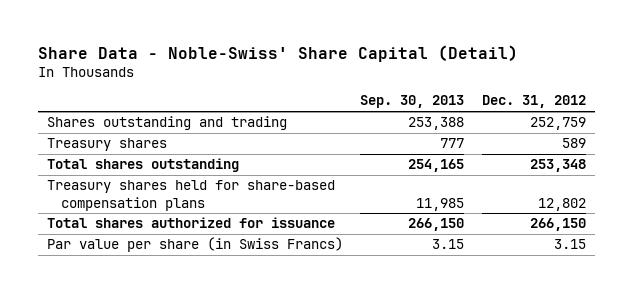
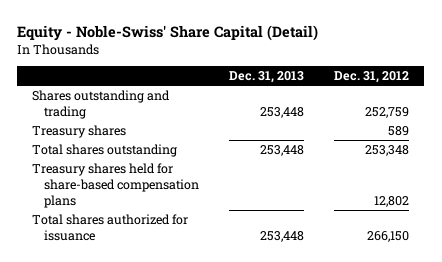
- Share Data - Noble-Swiss' Share Capital (Detail)
+ Equity - Noble-Swiss' Share Capital (Detail)
- | Sep. 30, 2013 | Dec. 31, 2012
+ | Dec. 31, 2013 | Dec. 31, 2012
- Par value per share (in Swiss Francs) | 3.15 | 3.15

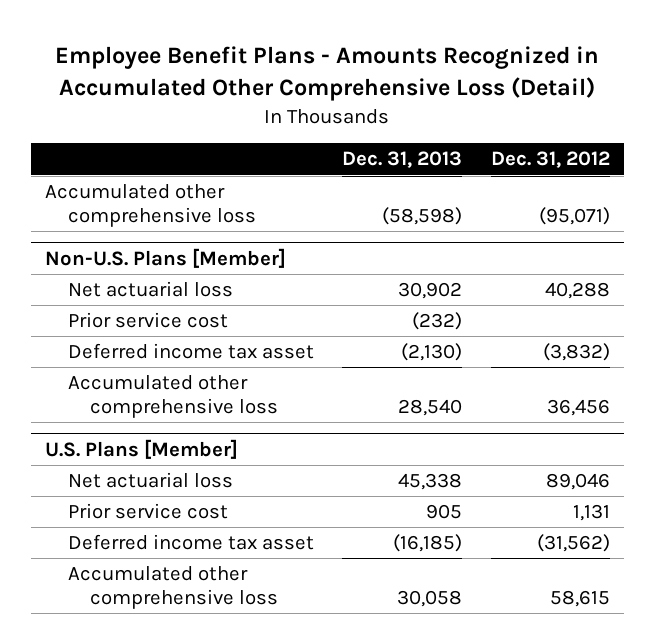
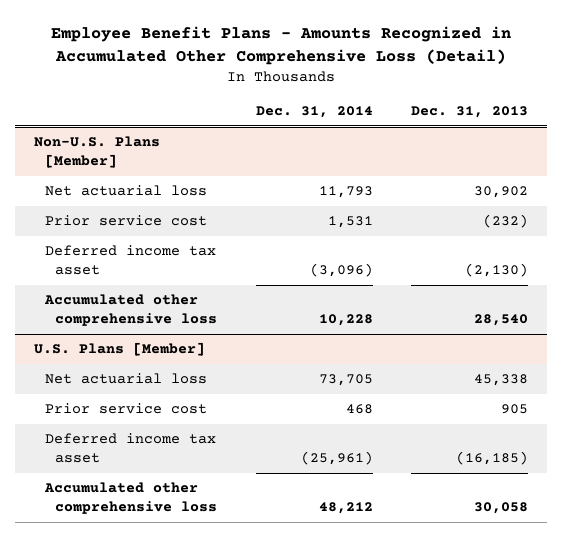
- | Dec. 31, 2013 | Dec. 31, 2012
+ | Dec. 31, 2014 | Dec. 31, 2013
- Accumulated other comprehensive loss | (58,598) | (95,071)

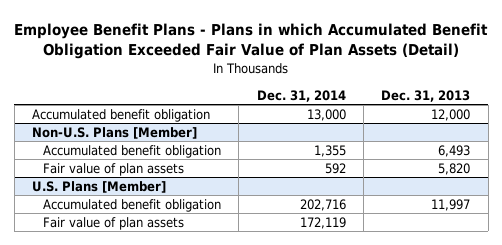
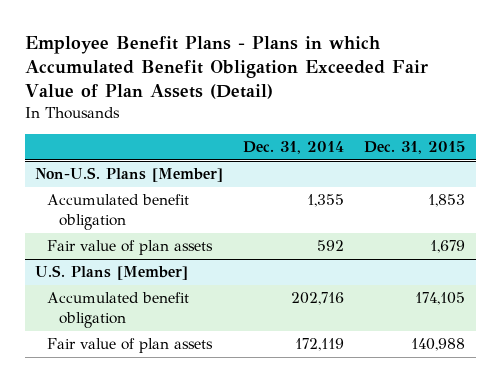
- | Dec. 31, 2014 | Dec. 31, 2013
+ | Dec. 31, 2014 | Dec. 31, 2015
- Accumulated benefit obligation | 13,000 | 12,000

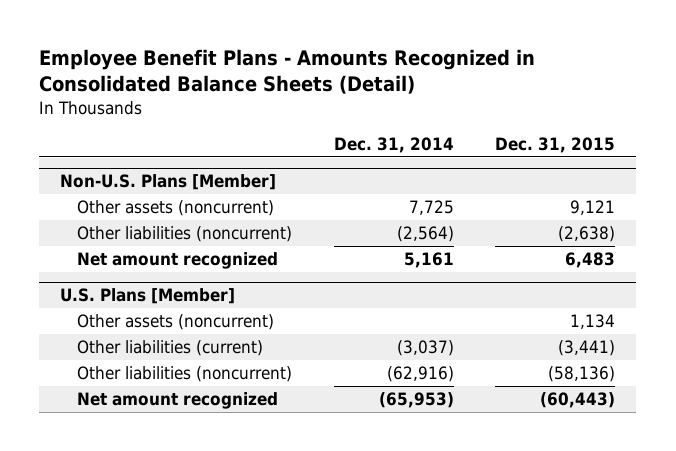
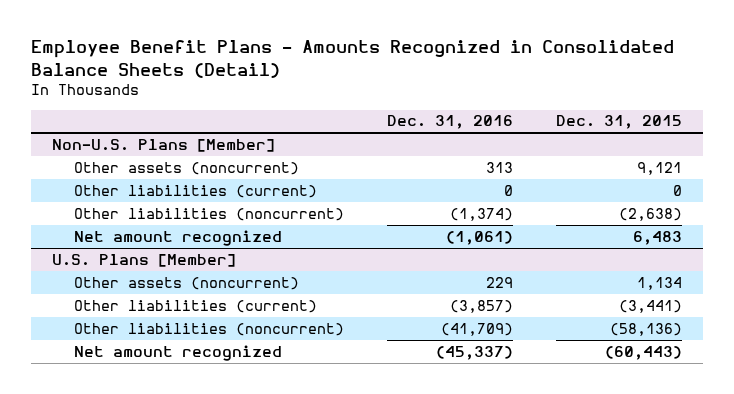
- | Dec. 31, 2014 | Dec. 31, 2015
+ | Dec. 31, 2016 | Dec. 31, 2015
@ Non-U.S. Plans [Member]
+ Other liabilities (current) | 0 | 0

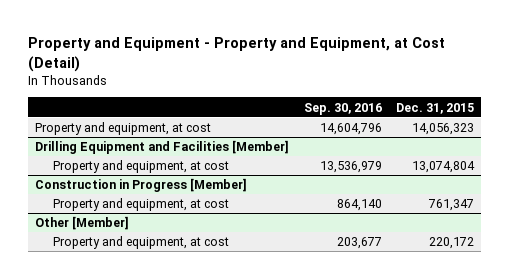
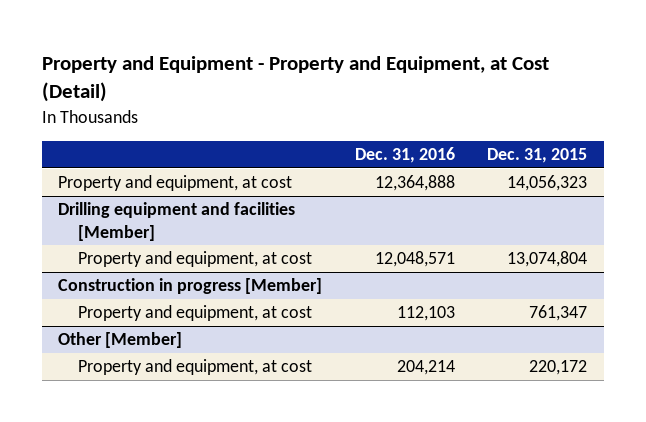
- | Sep. 30, 2016 | Dec. 31, 2015
+ | Dec. 31, 2016 | Dec. 31, 2015
- Drilling Equipment and Facilities [Member]
+ Drilling equipment and facilities [Member]
- Construction in Progress [Member]
+ Construction in progress [Member]

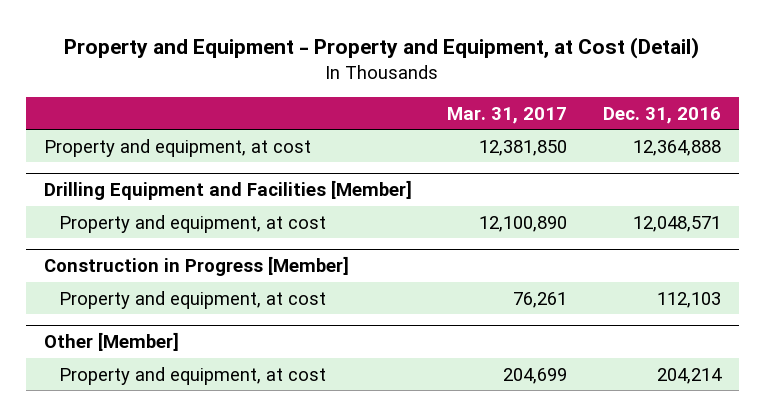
- | Dec. 31, 2016 | Dec. 31, 2015
+ | Mar. 31, 2017 | Dec. 31, 2016
- Drilling equipment and facilities [Member]
+ Drilling Equipment and Facilities [Member]
- Construction in progress [Member]
+ Construction in Progress [Member]

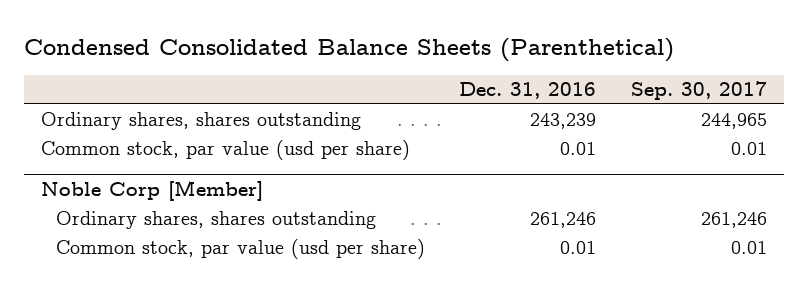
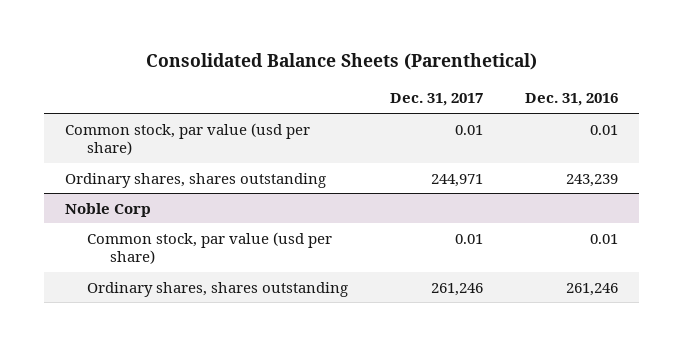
- Condensed Consolidated Balance Sheets (Parenthetical)
+ Consolidated Balance Sheets (Parenthetical)
- | Dec. 31, 2016 | Sep. 30, 2017
+ | Dec. 31, 2017 | Dec. 31, 2016
+ Common stock, par value (usd per share) | 0.01 | 0.01
+ Noble Corp
- Noble Corp [Member]
- Common stock, par value (usd per share) | 0.01 | 0.01

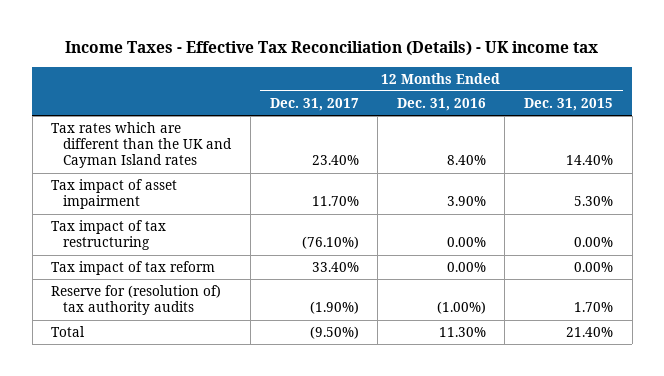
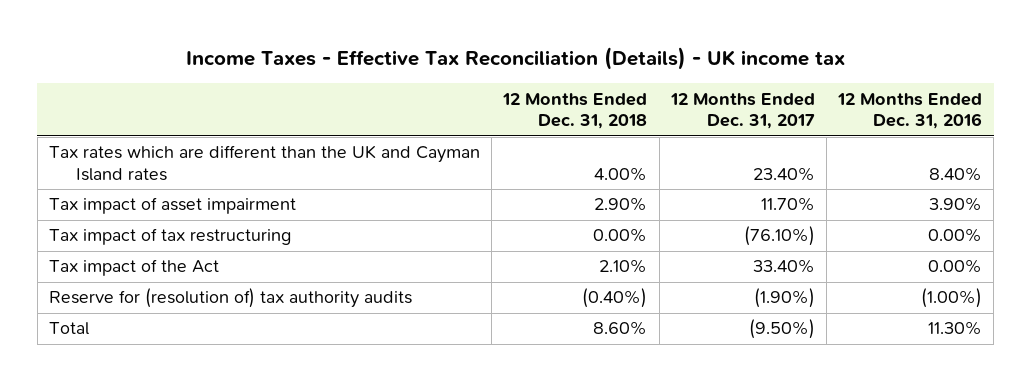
- | 12 Months Ended Dec. 31, 2017 | 12 Months Ended Dec. 31, 2016 | 12 Months Ended Dec. 31, 2015
+ | 12 Months Ended Dec. 31, 2018 | 12 Months Ended Dec. 31, 2017 | 12 Months Ended Dec. 31, 2016
- Tax impact of tax reform | 33.40% | 0.00% | 0.00%
+ Tax impact of the Act | 2.10% | 33.40% | 0.00%

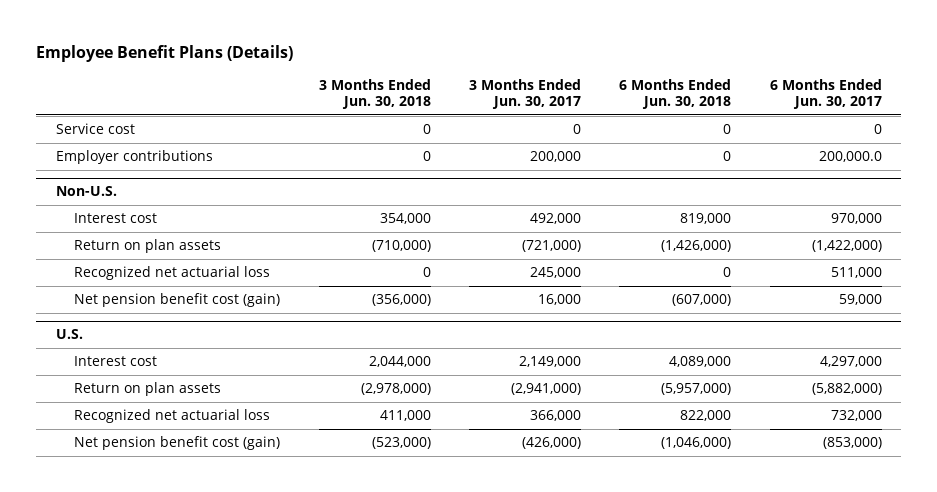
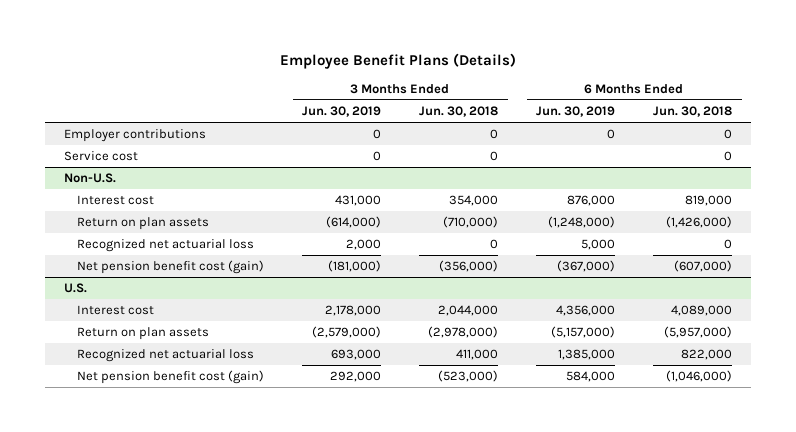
- | 3 Months Ended Jun. 30, 2018 | 3 Months Ended Jun. 30, 2017 | 6 Months Ended Jun. 30, 2018 | 6 Months Ended Jun. 30, 2017
+ | 3 Months Ended Jun. 30, 2019 | 3 Months Ended Jun. 30, 2018 | 6 Months Ended Jun. 30, 2019 | 6 Months Ended Jun. 30, 2018
moved down: Service cost | 0 | 0 | | 0

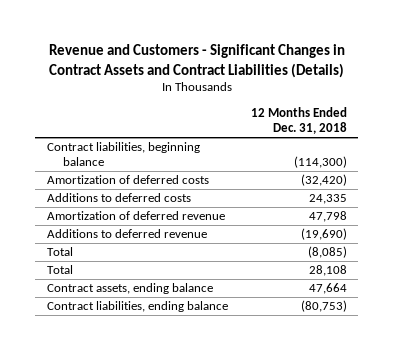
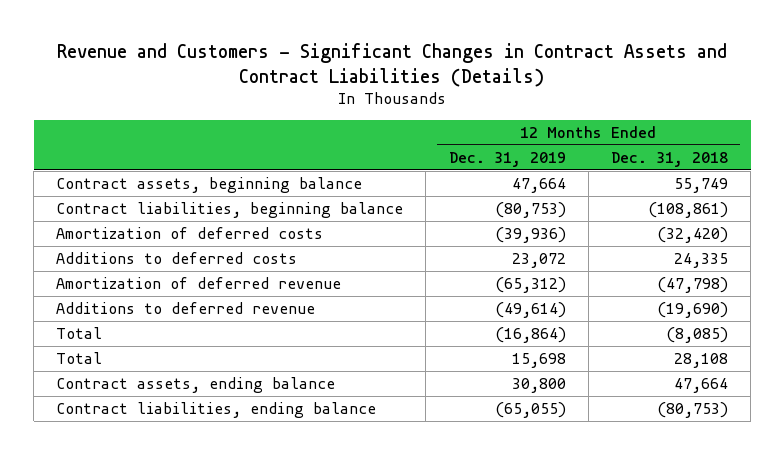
- | 12 Months Ended Dec. 31, 2018
+ | 12 Months Ended Dec. 31, 2019 | 12 Months Ended Dec. 31, 2018
- Contract liabilities, beginning balance | (114,300)
+ Contract assets, beginning balance | 47,664 | 55,749
+ Contract liabilities, beginning balance | (80,753) | (108,861)
- Amortization of deferred revenue | 47,798
+ Amortization of deferred revenue | (65,312) | (47,798)

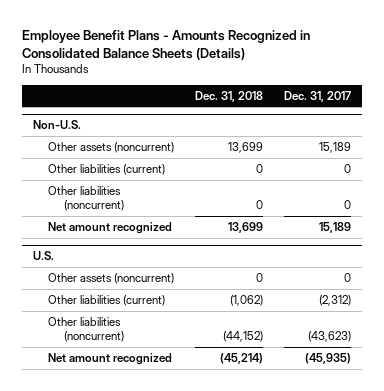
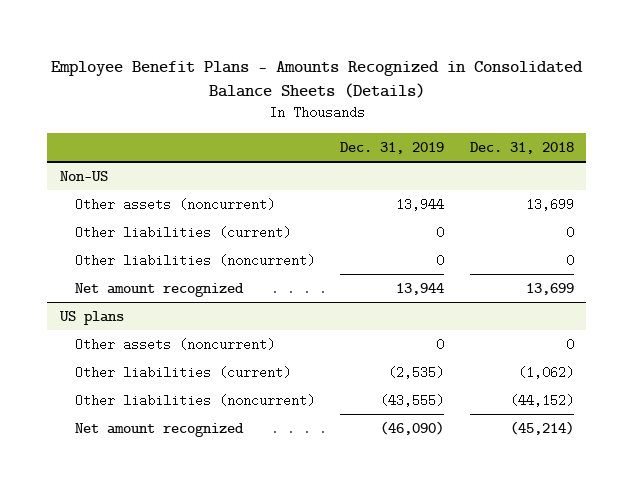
- | Dec. 31, 2018 | Dec. 31, 2017
+ | Dec. 31, 2019 | Dec. 31, 2018
- Non-U.S.
+ Non-US
- U.S.
+ US plans

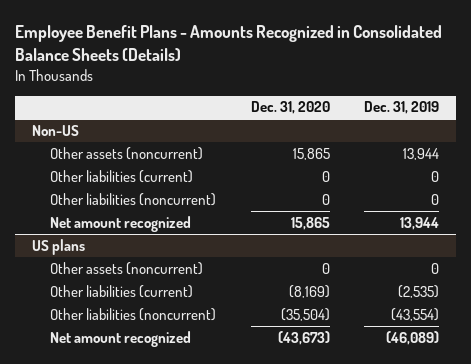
- | Dec. 31, 2019 | Dec. 31, 2018
+ | Dec. 31, 2020 | Dec. 31, 2019
@ US plans
- Other liabilities (noncurrent) | (43,555) | (44,152)
- Net amount recognized | (46,090) | (45,214)
+ Other liabilities (noncurrent) | (35,504) | (43,554)
+ Net amount recognized | (43,673) | (46,089)

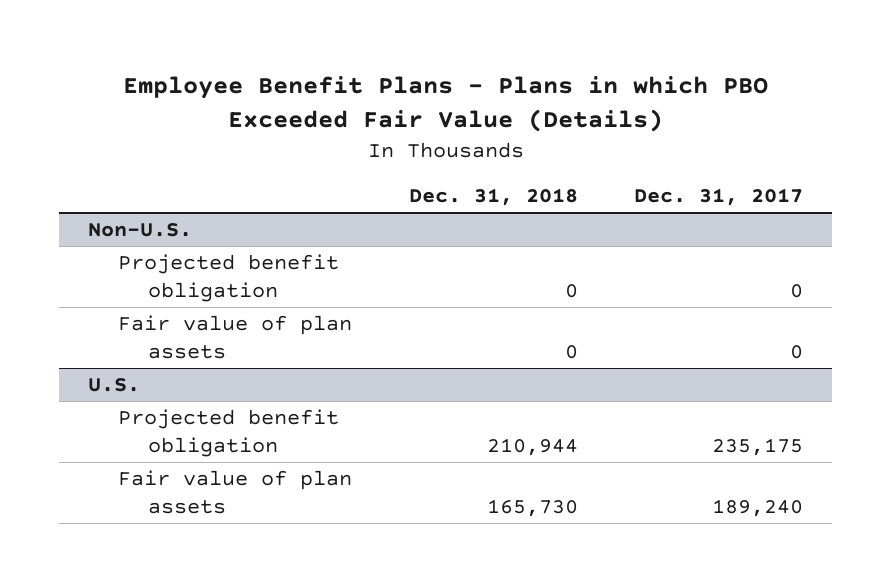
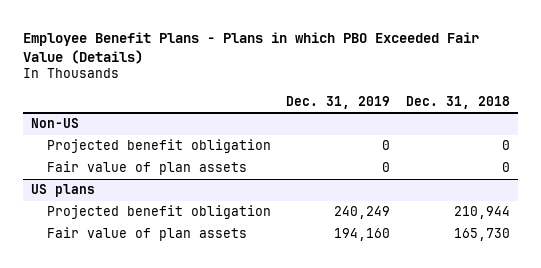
- | Dec. 31, 2018 | Dec. 31, 2017
+ | Dec. 31, 2019 | Dec. 31, 2018
- Non-U.S.
+ Non-US
- U.S.
+ US plans

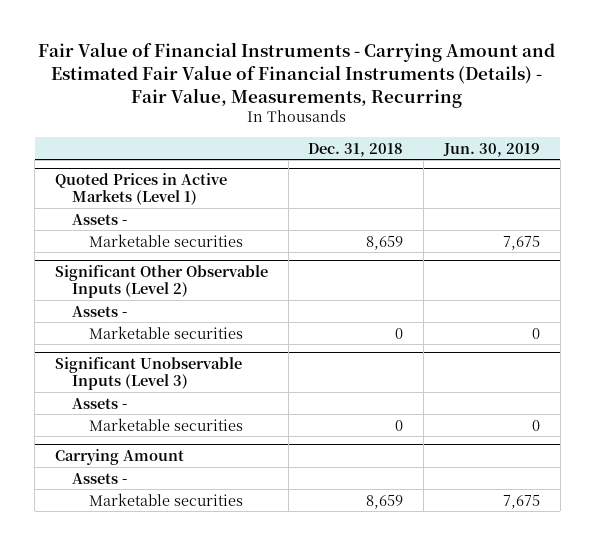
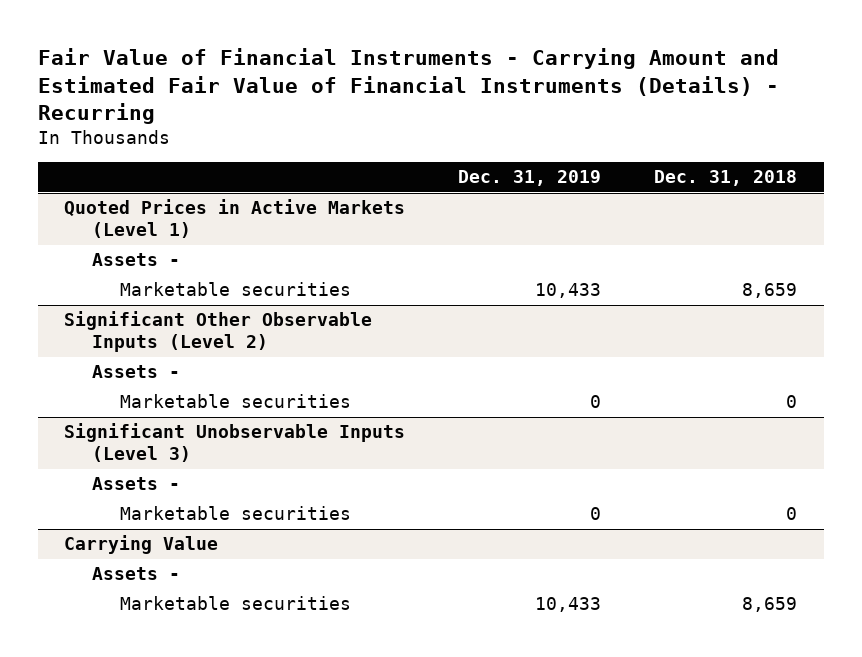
- Fair Value of Financial Instruments - Carrying Amount and Estimated Fair Value of Financial Instruments (Details) - Fair Value, Measurements, Recurring
+ Fair Value of Financial Instruments - Carrying Amount and Estimated Fair Value of Financial Instruments (Details) - Recurring
- | Dec. 31, 2018 | Jun. 30, 2019
+ | Dec. 31, 2019 | Dec. 31, 2018
- Carrying Amount
+ Carrying Value

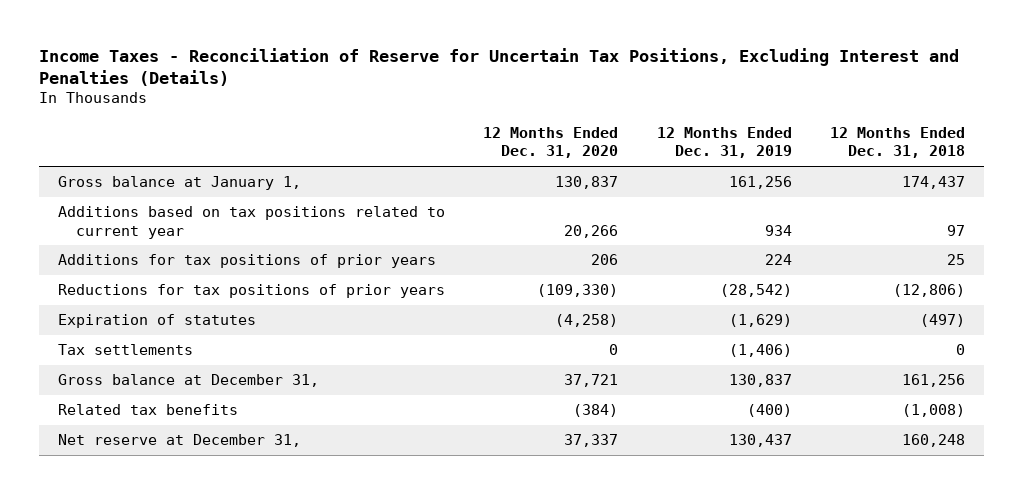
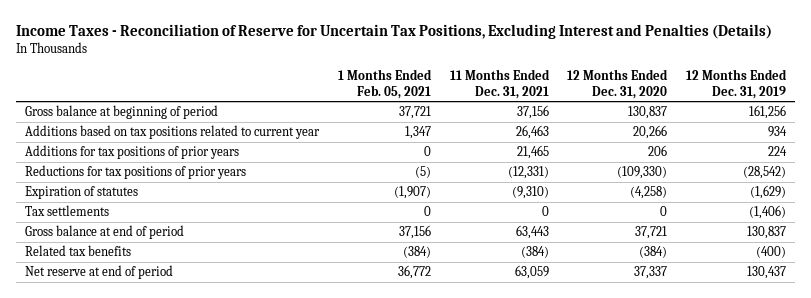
- | 12 Months Ended Dec. 31, 2020 | 12 Months Ended Dec. 31, 2019 | 12 Months Ended Dec. 31, 2018
+ | 1 Months Ended Feb. 05, 2021 | 11 Months Ended Dec. 31, 2021 | 12 Months Ended Dec. 31, 2020 | 12 Months Ended Dec. 31, 2019
- Gross balance at January 1, | 130,837 | 161,256 | 174,437
+ Gross balance at beginning of period | 37,721 | 37,156 | 130,837 | 161,256
- Gross balance at December 31, | 37,721 | 130,837 | 161,256
+ Gross balance at end of period | 37,156 | 63,443 | 37,721 | 130,837
- Net reserve at December 31, | 37,337 | 130,437 | 160,248
+ Net reserve at end of period | 36,772 | 63,059 | 37,337 | 130,437

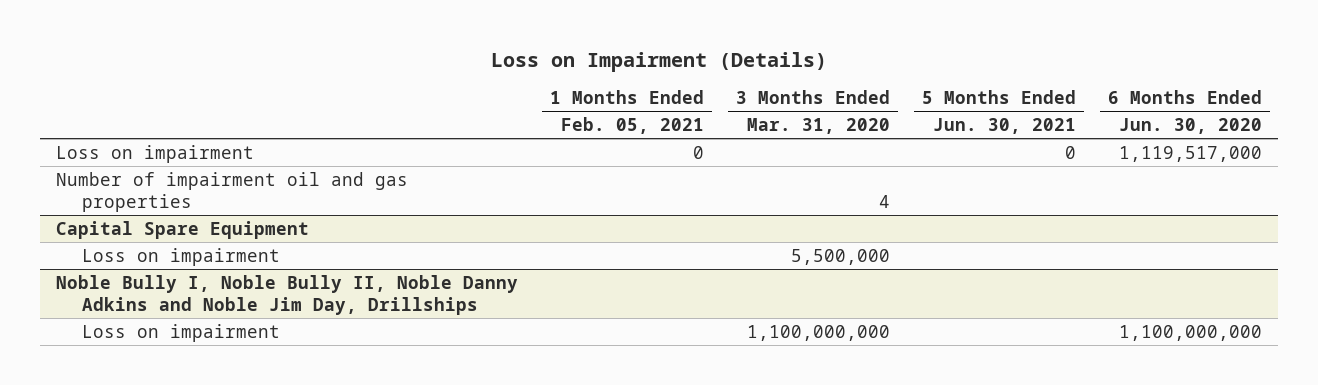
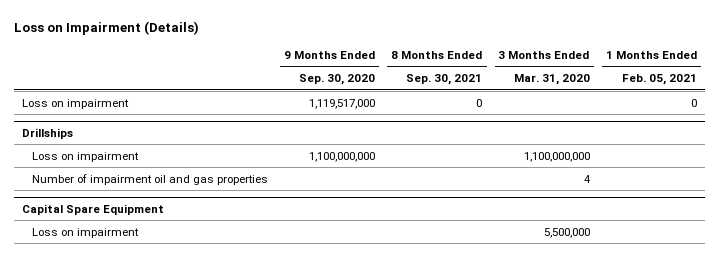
- | 1 Months Ended Feb. 05, 2021 | 3 Months Ended Mar. 31, 2020 | 5 Months Ended Jun. 30, 2021 | 6 Months Ended Jun. 30, 2020
+ | 9 Months Ended Sep. 30, 2020 | 8 Months Ended Sep. 30, 2021 | 3 Months Ended Mar. 31, 2020 | 1 Months Ended Feb. 05, 2021
+ Drillships
+ Loss on impairment | 1,100,000,000 | | 1,100,000,000 |
- Noble Bully I, Noble Bully II, Noble Danny Adkins and Noble Jim Day, Drillships
- Loss on impairment | | 1,100,000,000 | | 1,100,000,000

